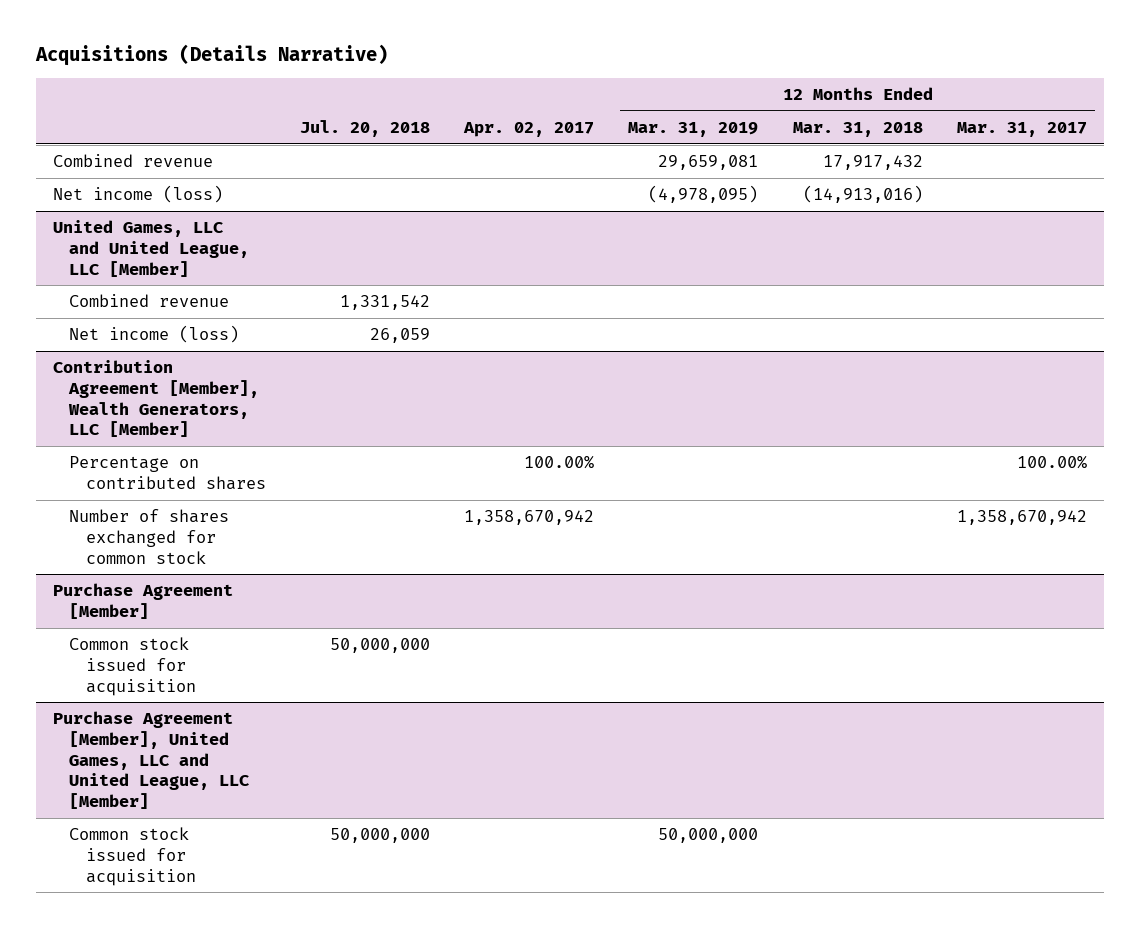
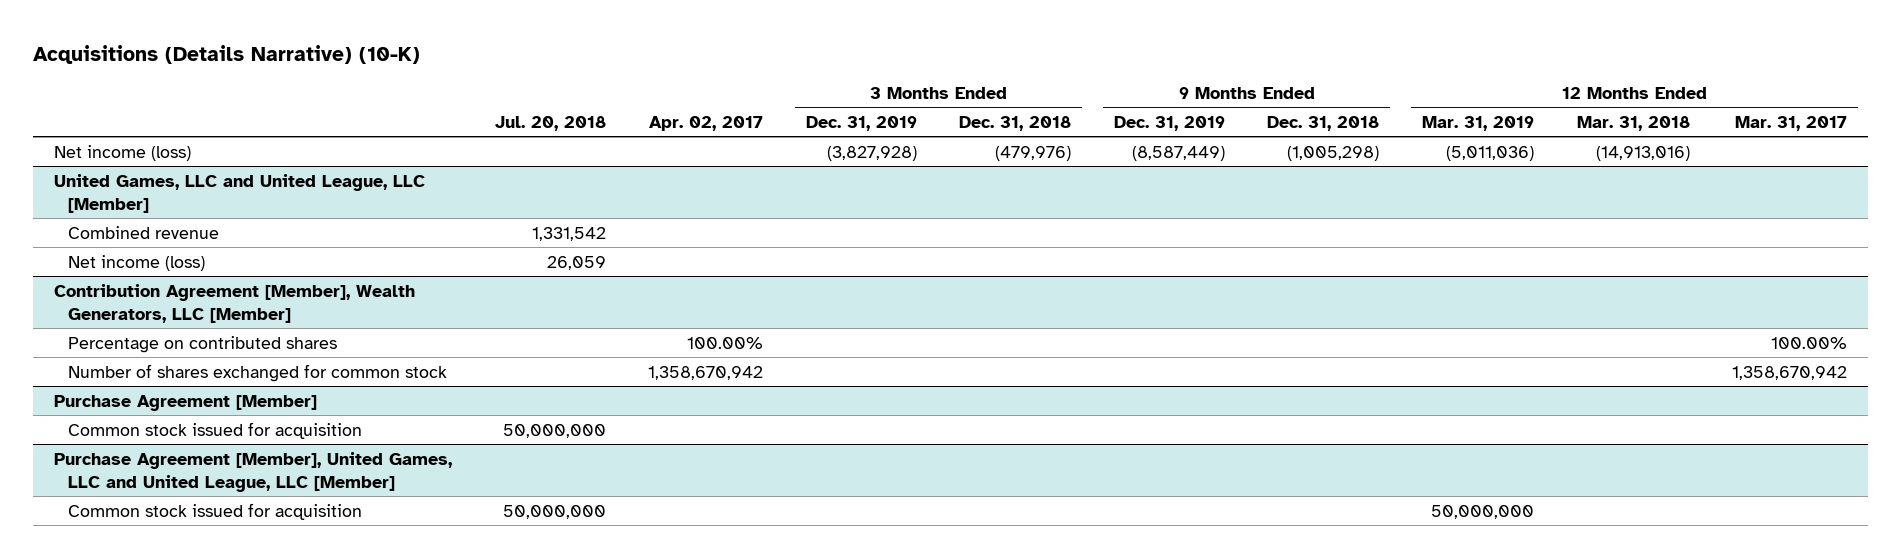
- Acquisitions (Details Narrative)
+ Acquisitions (Details Narrative) (10-K)
- | Jul. 20, 2018 | Apr. 02, 2017 | 12 Months Ended Mar. 31, 2019 | 12 Months Ended Mar. 31, 2018 | 12 Months Ended Mar. 31, 2017
+ | Jul. 20, 2018 | Apr. 02, 2017 | 3 Months Ended Dec. 31, 2019 | 3 Months Ended Dec. 31, 2018 | 9 Months Ended Dec. 31, 2019 | 9 Months Ended Dec. 31, 2018 | 12 Months Ended Mar. 31, 2019 | 12 Months Ended Mar. 31, 2018 | 12 Months Ended Mar. 31, 2017
- Combined revenue | | | 29,659,081 | 17,917,432 |
- Net income (loss) | | | (4,978,095) | (14,913,016) |
+ Net income (loss) | | | (3,827,928) | (479,976) | (8,587,449) | (1,005,298) | (5,011,036) | (14,913,016) |

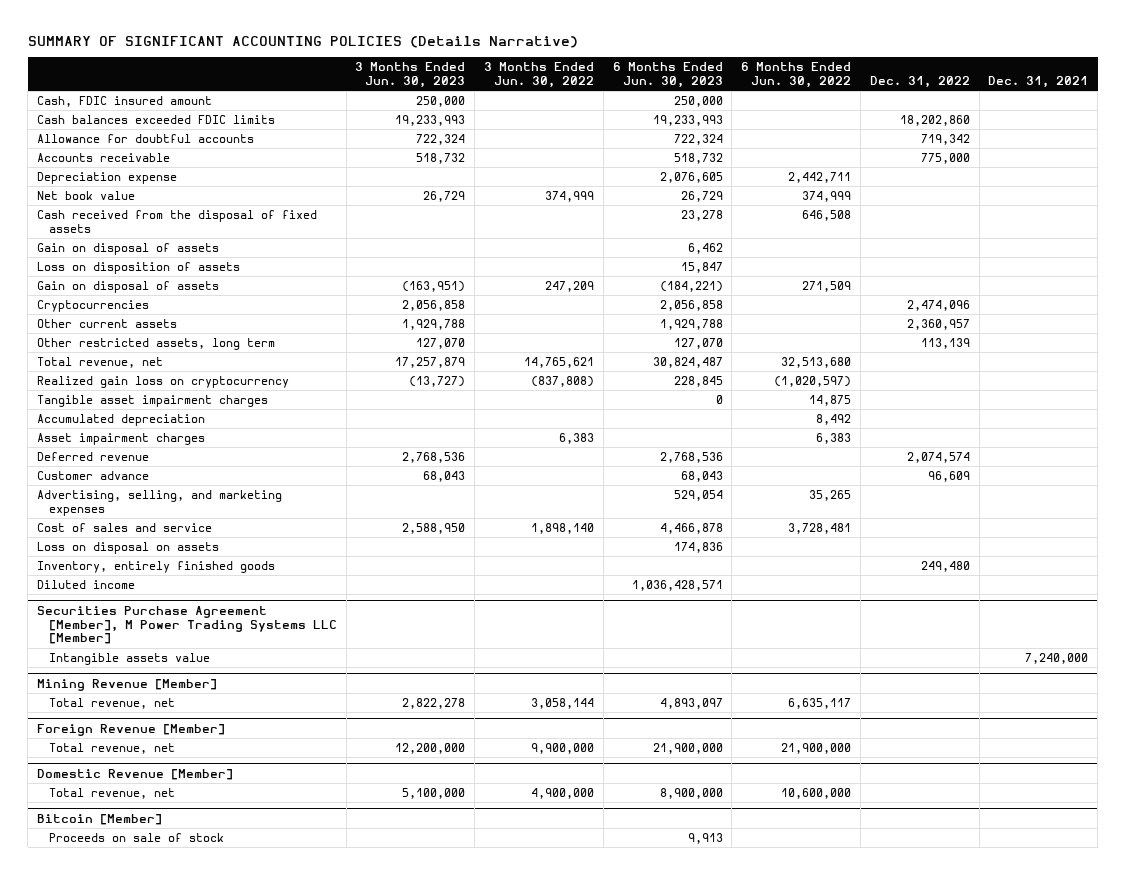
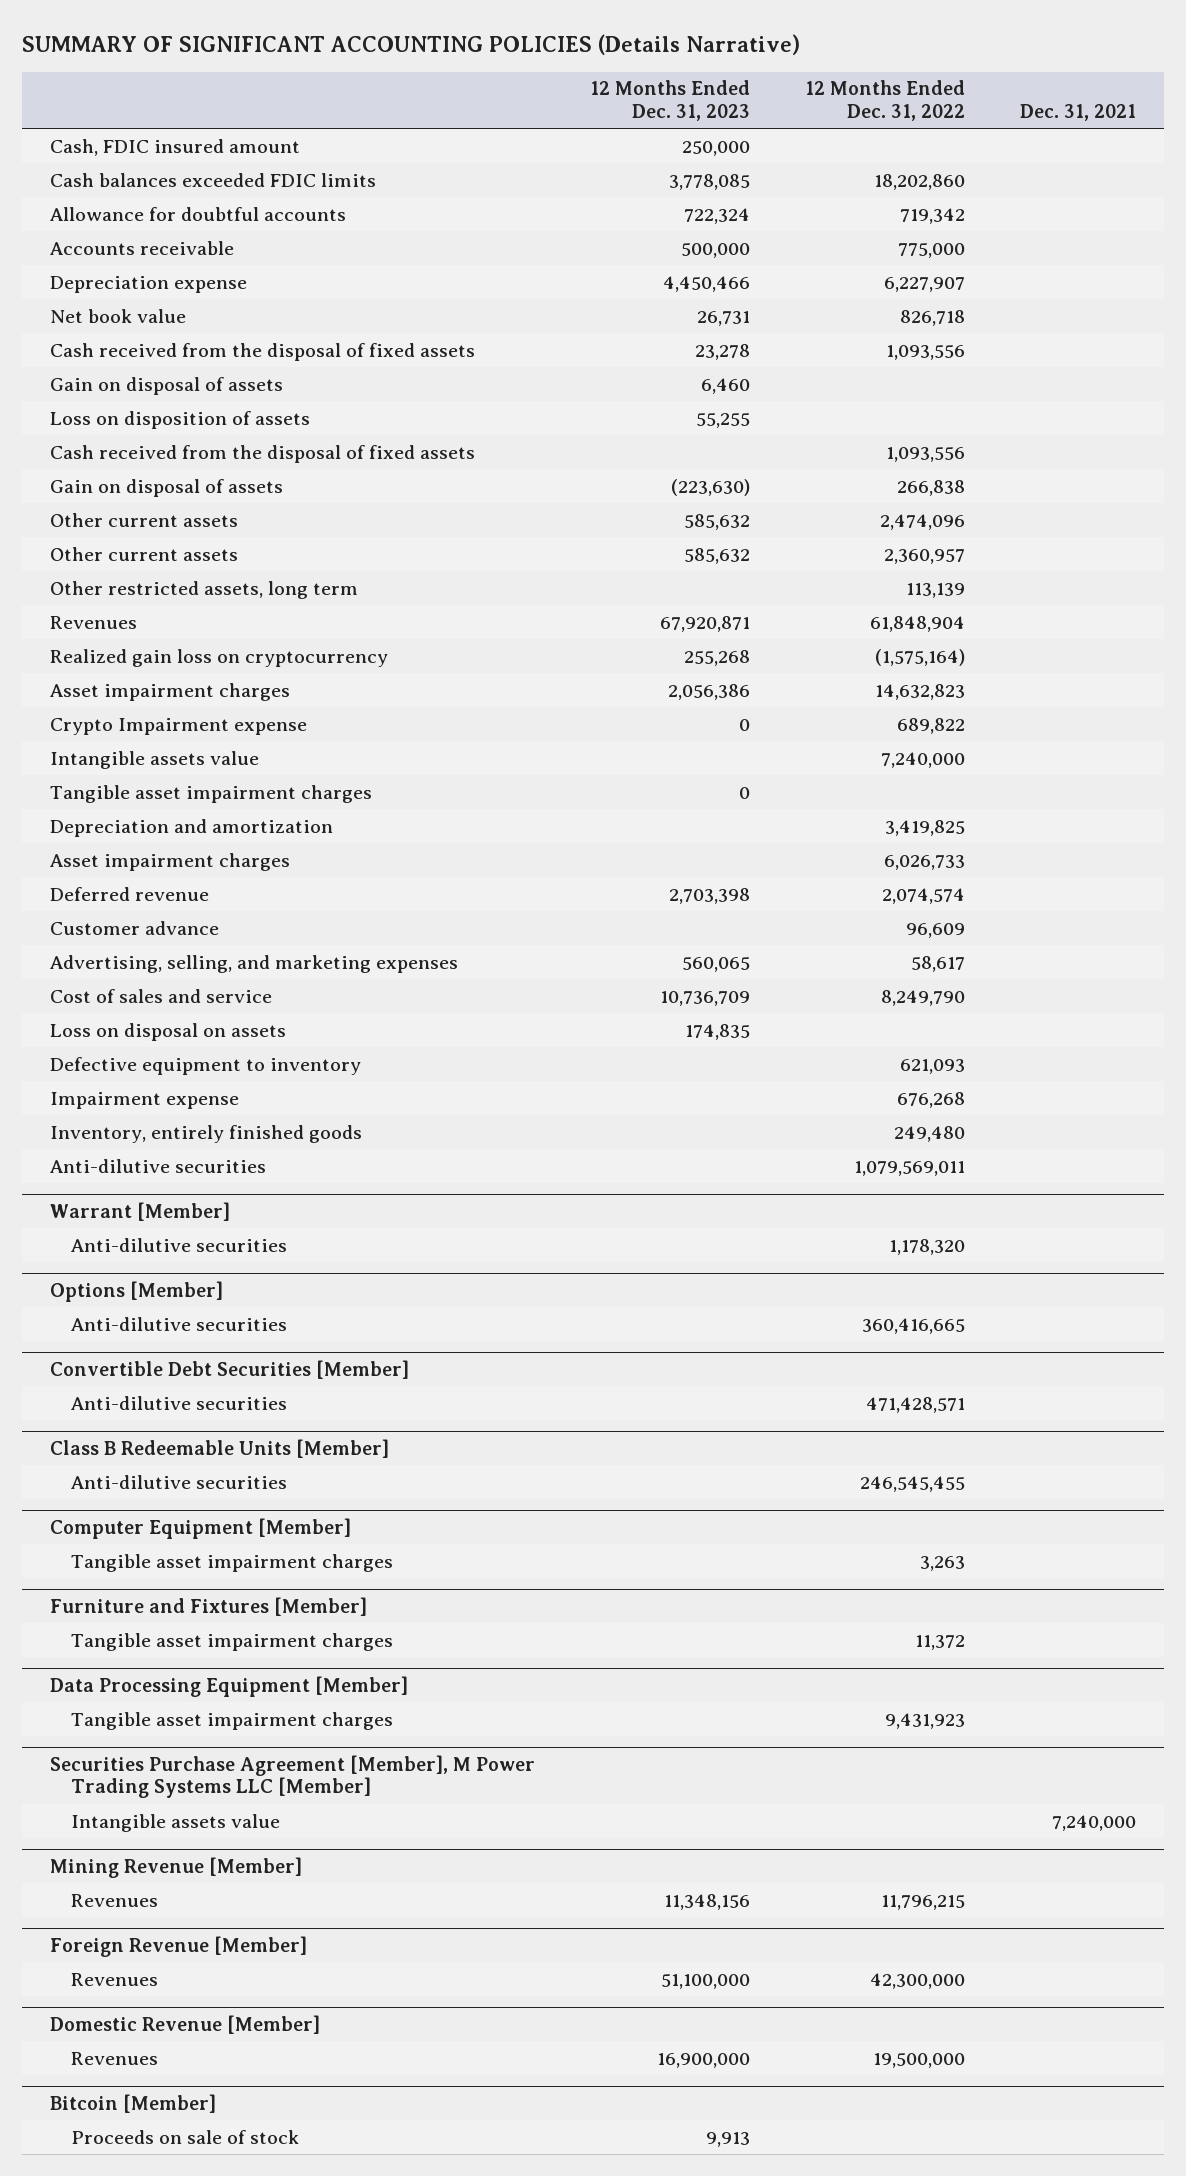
- | 3 Months Ended Jun. 30, 2023 | 3 Months Ended Jun. 30, 2022 | 6 Months Ended Jun. 30, 2023 | 6 Months Ended Jun. 30, 2022 | Dec. 31, 2022 | Dec. 31, 2021
+ | 12 Months Ended Dec. 31, 2023 | 12 Months Ended Dec. 31, 2022 | Dec. 31, 2021
+ Cash received from the disposal of fixed assets | | 1,093,556 |
- Cryptocurrencies | 2,056,858 | | 2,056,858 | | 2,474,096 |
+ Other current assets | 585,632 | 2,360,957 |
- Total revenue, net | 17,257,879 | 14,765,621 | 30,824,487 | 32,513,680 | |
+ Revenues | 67,920,871 | 61,848,904 |
+ Asset impairment charges | 2,056,386 | 14,632,823 |
+ Crypto Impairment expense | 0 | 689,822 |
+ Intangible assets value | | 7,240,000 |
- Accumulated depreciation | | | | 8,492 | |
+ Depreciation and amortization | | 3,419,825 |
+ Defective equipment to inventory | | 621,093 |
+ Impairment expense | | 676,268 |
- Diluted income | | | 1,036,428,571 | | |
+ Anti-dilutive securities | | 1,079,569,011 |
+ Warrant [Member]
+ Anti-dilutive securities | | 1,178,320 |
+ Options [Member]
+ Anti-dilutive securities | | 360,416,665 |
+ Convertible Debt Securities [Member]
+ Anti-dilutive securities | | 471,428,571 |
+ Class B Redeemable Units [Member]
+ Anti-dilutive securities | | 246,545,455 |
+ Computer Equipment [Member]
+ Tangible asset impairment charges | | 3,263 |
+ Furniture and Fixtures [Member]
+ Tangible asset impairment charges | | 11,372 |
+ Data Processing Equipment [Member]
+ Tangible asset impairment charges | | 9,431,923 |
@ Mining Revenue [Member]
- Total revenue, net | 2,822,278 | 3,058,144 | 4,893,097 | 6,635,117 | |
+ Revenues | 11,348,156 | 11,796,215 |
@ Foreign Revenue [Member]
- Total revenue, net | 12,200,000 | 9,900,000 | 21,900,000 | 21,900,000 | |
+ Revenues | 51,100,000 | 42,300,000 |
@ Domestic Revenue [Member]
- Total revenue, net | 5,100,000 | 4,900,000 | 8,900,000 | 10,600,000 | |
+ Revenues | 16,900,000 | 19,500,000 |

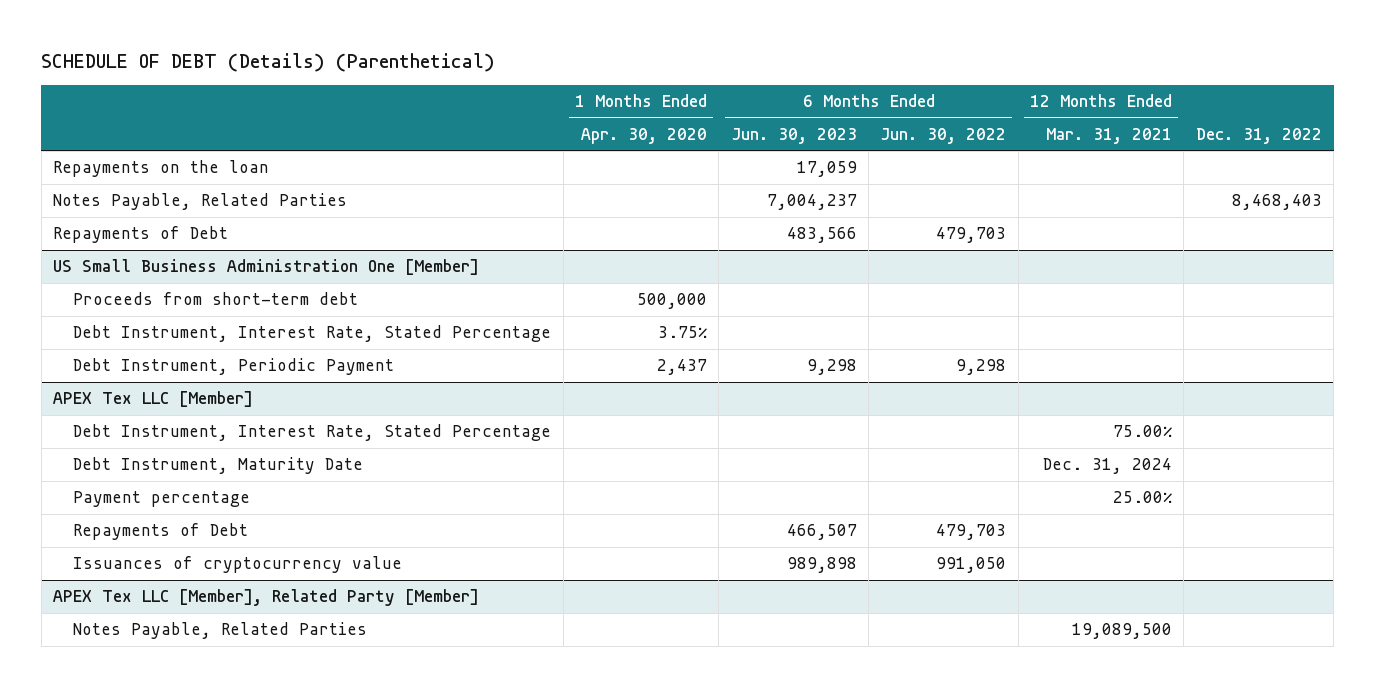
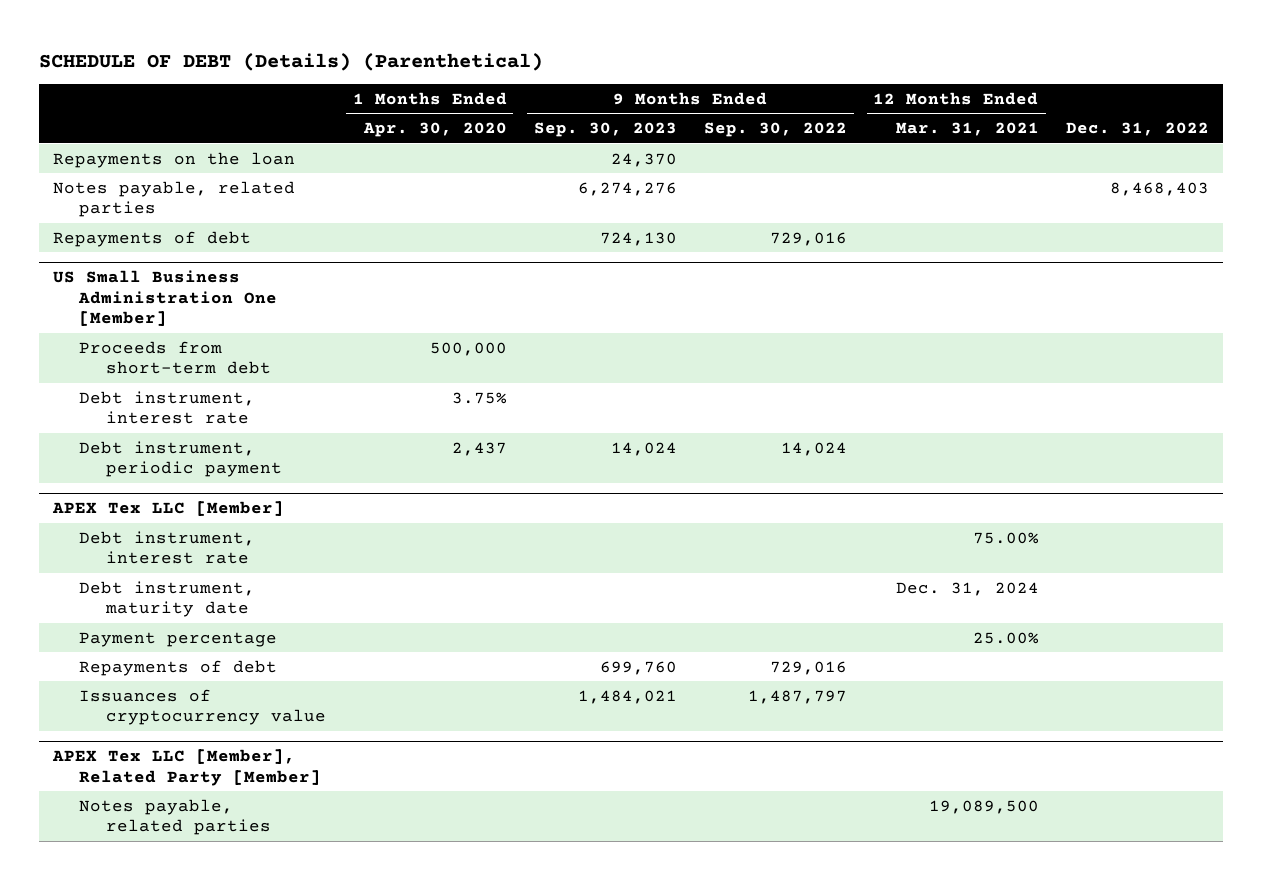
- | 1 Months Ended Apr. 30, 2020 | 6 Months Ended Jun. 30, 2023 | 6 Months Ended Jun. 30, 2022 | 12 Months Ended Mar. 31, 2021 | Dec. 31, 2022
+ | 1 Months Ended Apr. 30, 2020 | 9 Months Ended Sep. 30, 2023 | 9 Months Ended Sep. 30, 2022 | 12 Months Ended Mar. 31, 2021 | Dec. 31, 2022
- Notes Payable, Related Parties | | 7,004,237 | | | 8,468,403
- Repayments of Debt | | 483,566 | 479,703 | |
+ Notes payable, related parties | | 6,274,276 | | | 8,468,403
+ Repayments of debt | | 724,130 | 729,016 | |
@ US Small Business Administration One [Member]
- Debt Instrument, Interest Rate, Stated Percentage | 3.75% | | | |
- Debt Instrument, Periodic Payment | 2,437 | 9,298 | 9,298 | |
+ Debt instrument, interest rate | 3.75% | | | |
+ Debt instrument, periodic payment | 2,437 | 14,024 | 14,024 | |
@ APEX Tex LLC [Member]
- Debt Instrument, Interest Rate, Stated Percentage | | | | 75.00% |
- Debt Instrument, Maturity Date | | | | Dec. 31, 2024 |
+ Debt instrument, interest rate | | | | 75.00% |
+ Debt instrument, maturity date | | | | Dec. 31, 2024 |
- Repayments of Debt | | 466,507 | 479,703 | |
+ Repayments of debt | | 699,760 | 729,016 | |
@ APEX Tex LLC [Member], Related Party [Member]
- Notes Payable, Related Parties | | | | 19,089,500 |
+ Notes payable, related parties | | | | 19,089,500 |

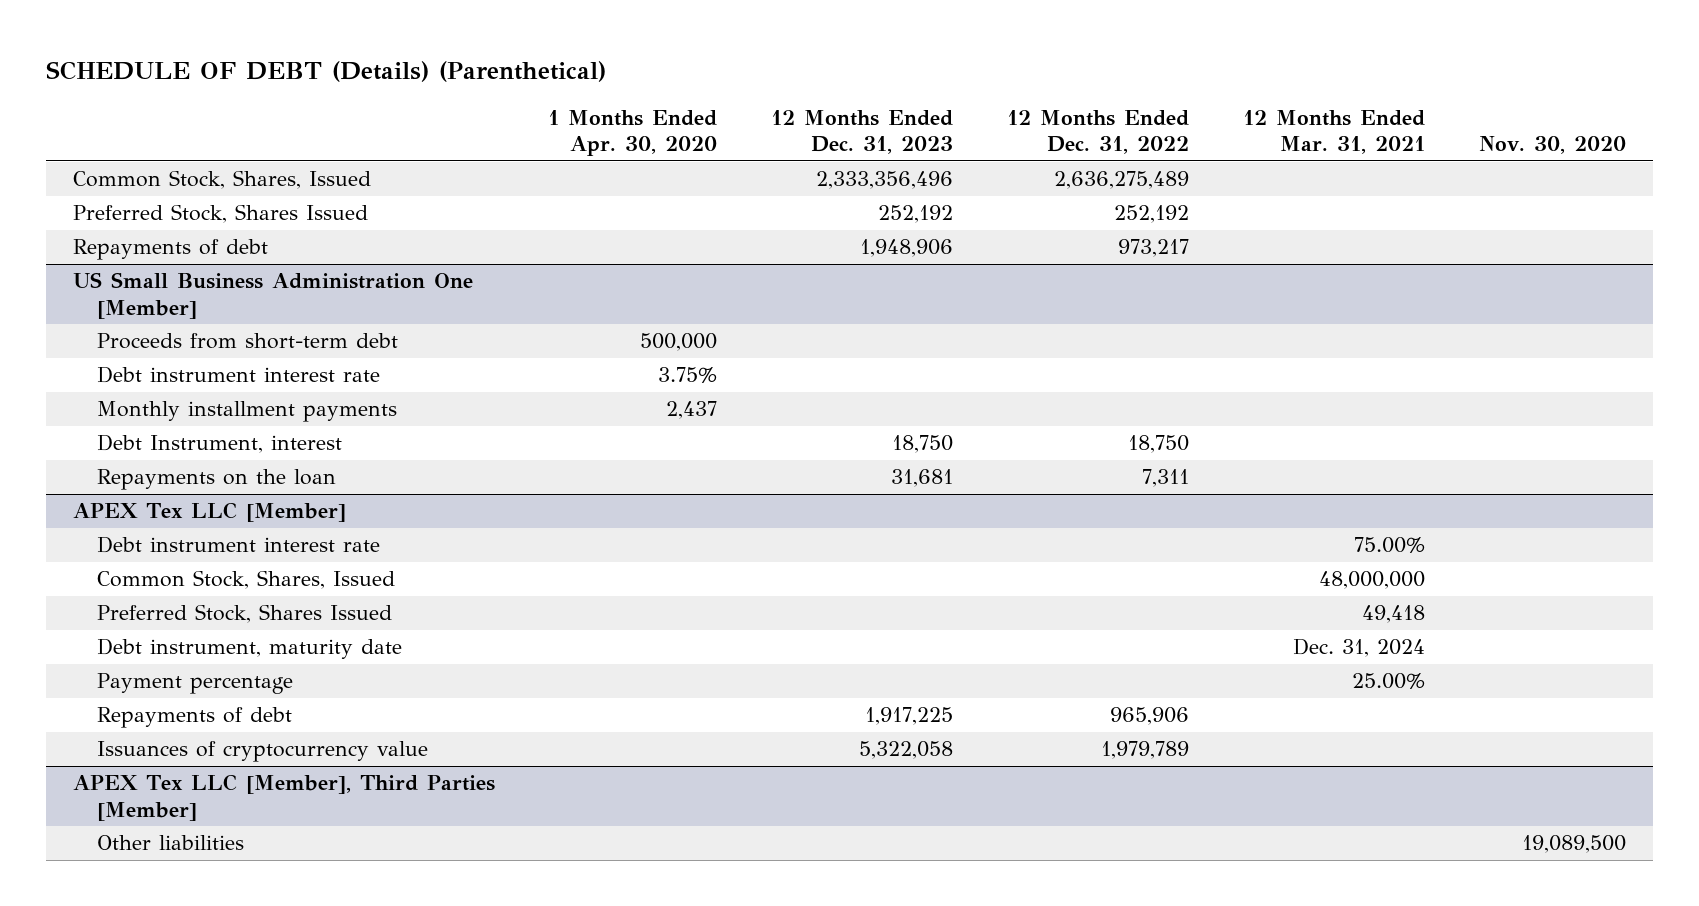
- | 1 Months Ended Apr. 30, 2020 | 9 Months Ended Sep. 30, 2023 | 9 Months Ended Sep. 30, 2022 | 12 Months Ended Mar. 31, 2021 | Dec. 31, 2022
+ | 1 Months Ended Apr. 30, 2020 | 12 Months Ended Dec. 31, 2023 | 12 Months Ended Dec. 31, 2022 | 12 Months Ended Mar. 31, 2021 | Nov. 30, 2020
- Repayments on the loan | | 24,370 | | |
- Notes payable, related parties | | 6,274,276 | | | 8,468,403
+ Common Stock, Shares, Issued | | 2,333,356,496 | 2,636,275,489 | |
+ Preferred Stock, Shares Issued | | 252,192 | 252,192 | |
@ US Small Business Administration One [Member]
- Debt instrument, interest rate | 3.75% | | | |
- Debt instrument, periodic payment | 2,437 | 14,024 | 14,024 | |
+ Debt instrument interest rate | 3.75% | | | |
+ Monthly installment payments | 2,437 | | | |
+ Debt Instrument, interest | | 18,750 | 18,750 | |
+ Repayments on the loan | | 31,681 | 7,311 | |
@ APEX Tex LLC [Member]
- Debt instrument, interest rate | | | | 75.00% |
+ Debt instrument interest rate | | | | 75.00% |
+ Common Stock, Shares, Issued | | | | 48,000,000 |
+ Preferred Stock, Shares Issued | | | | 49,418 |
- APEX Tex LLC [Member], Related Party [Member]
- Notes payable, related parties | | | | 19,089,500 |
+ APEX Tex LLC [Member], Third Parties [Member]
+ Other liabilities | | | | | 19,089,500

